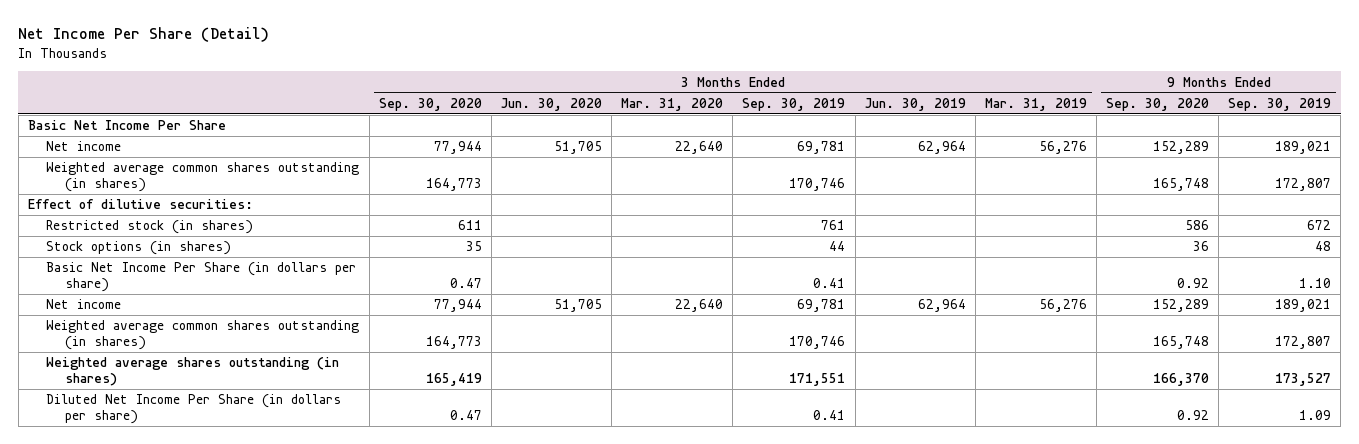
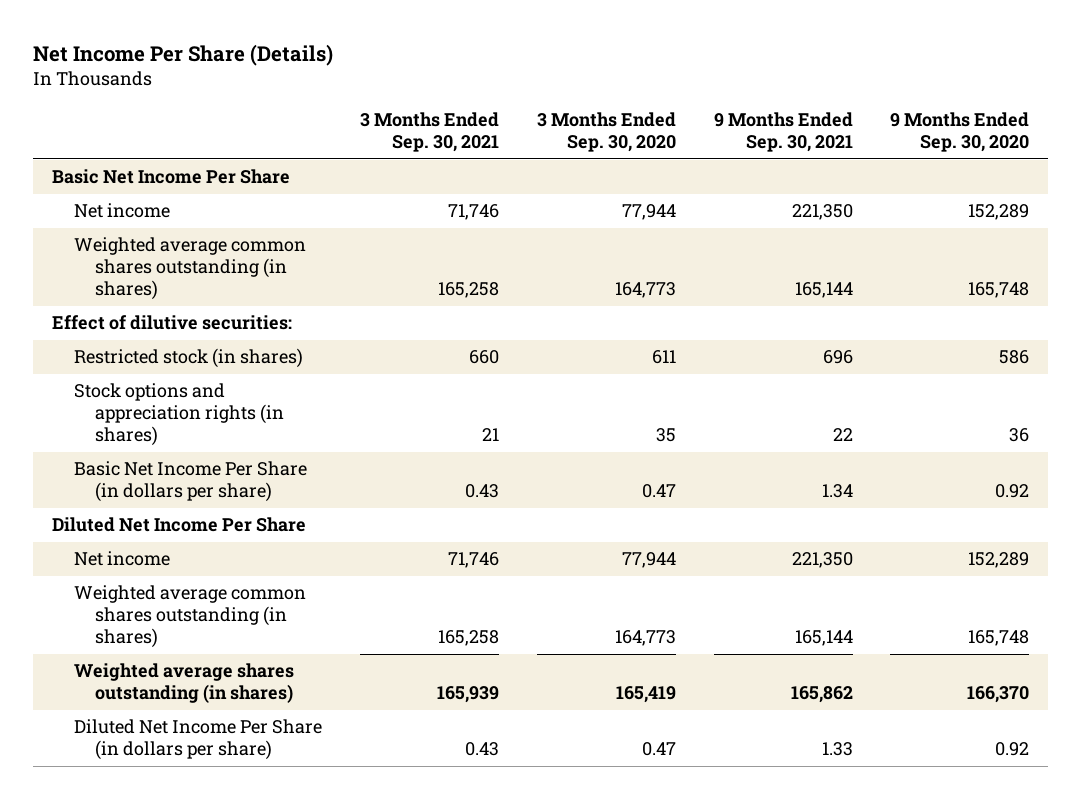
- Net Income Per Share (Detail)
+ Net Income Per Share (Details)
- | 3 Months Ended Sep. 30, 2020 | 3 Months Ended Jun. 30, 2020 | 3 Months Ended Mar. 31, 2020 | 3 Months Ended Sep. 30, 2019 | 3 Months Ended Jun. 30, 2019 | 3 Months Ended Mar. 31, 2019 | 9 Months Ended Sep. 30, 2020 | 9 Months Ended Sep. 30, 2019
+ | 3 Months Ended Sep. 30, 2021 | 3 Months Ended Sep. 30, 2020 | 9 Months Ended Sep. 30, 2021 | 9 Months Ended Sep. 30, 2020
- Stock options (in shares) | 35 | | | 44 | | | 36 | 48
+ Stock options and appreciation rights (in shares) | 21 | 35 | 22 | 36
+ Diluted Net Income Per Share

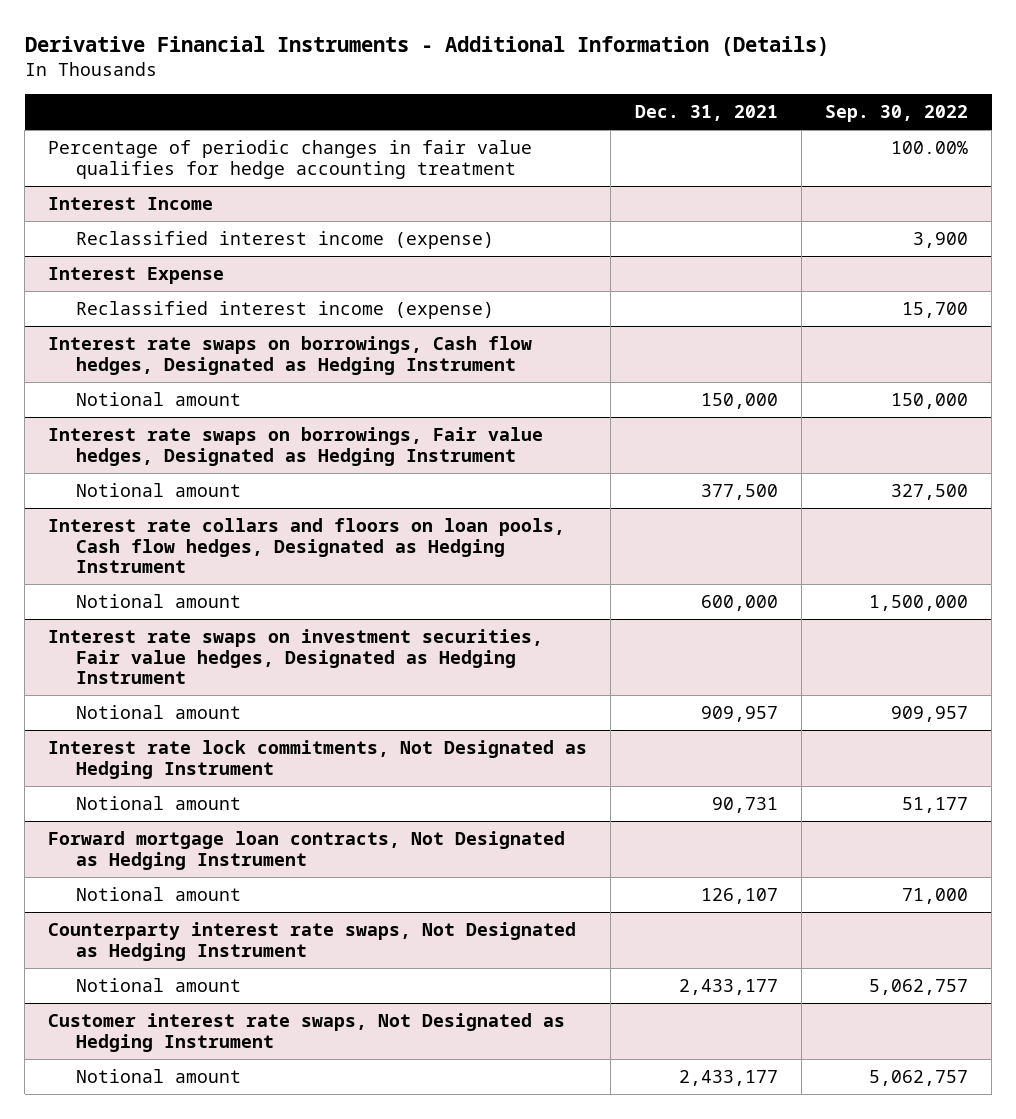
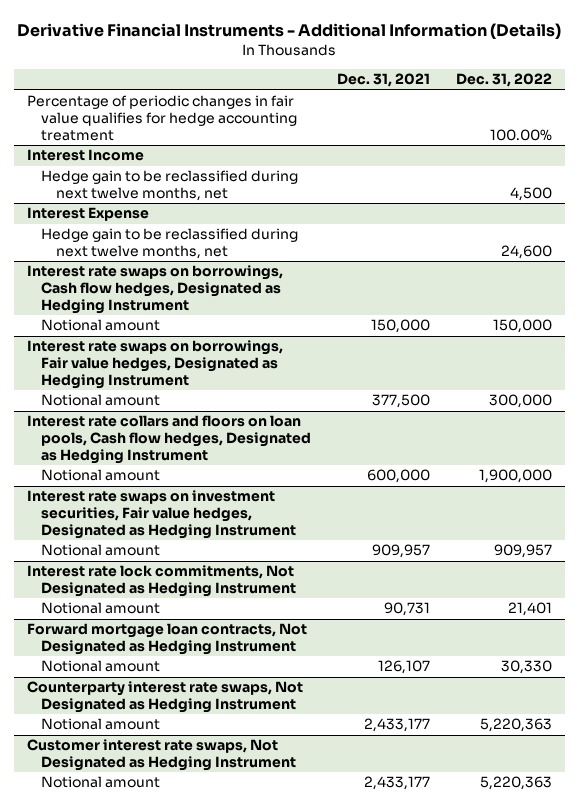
- | Dec. 31, 2021 | Sep. 30, 2022
+ | Dec. 31, 2021 | Dec. 31, 2022
@ Interest Income
- Reclassified interest income (expense) | | 3,900
+ Hedge gain to be reclassified during next twelve months, net | | 4,500
@ Interest Expense
- Reclassified interest income (expense) | | 15,700
+ Hedge gain to be reclassified during next twelve months, net | | 24,600

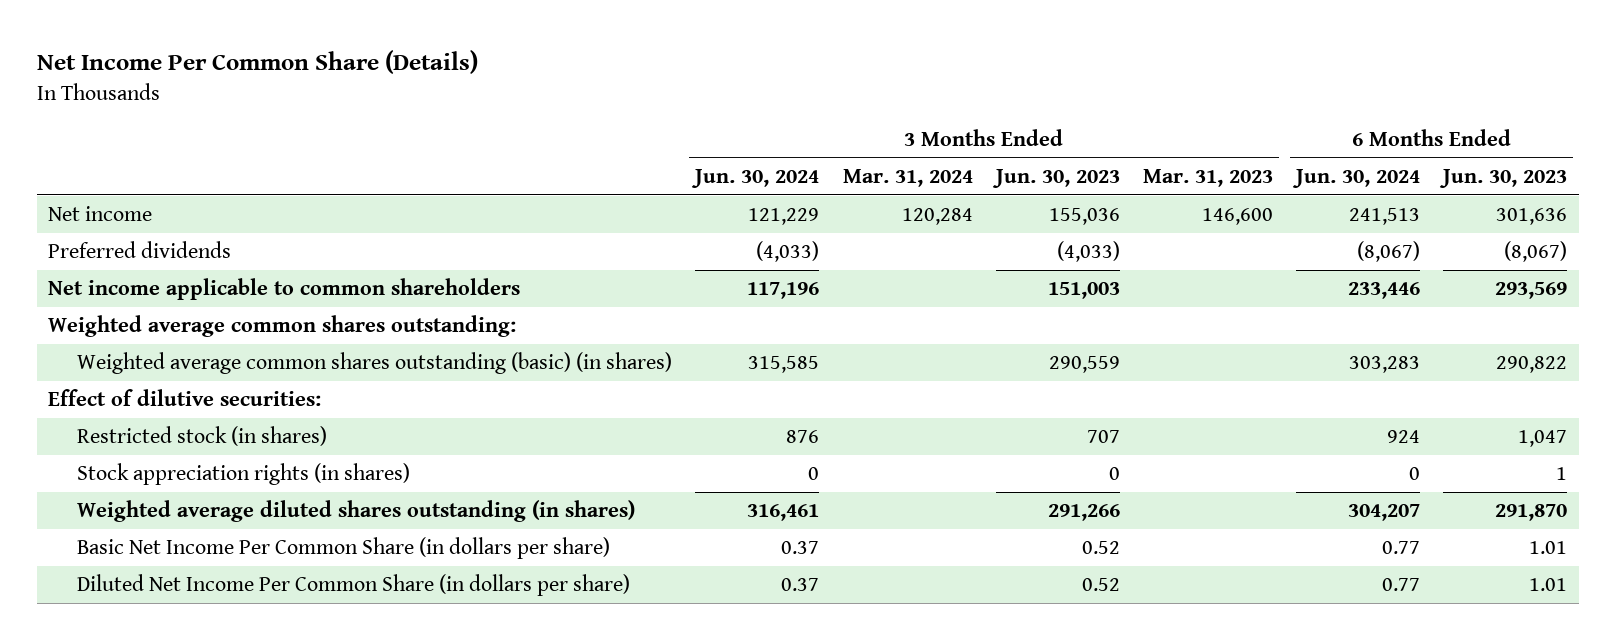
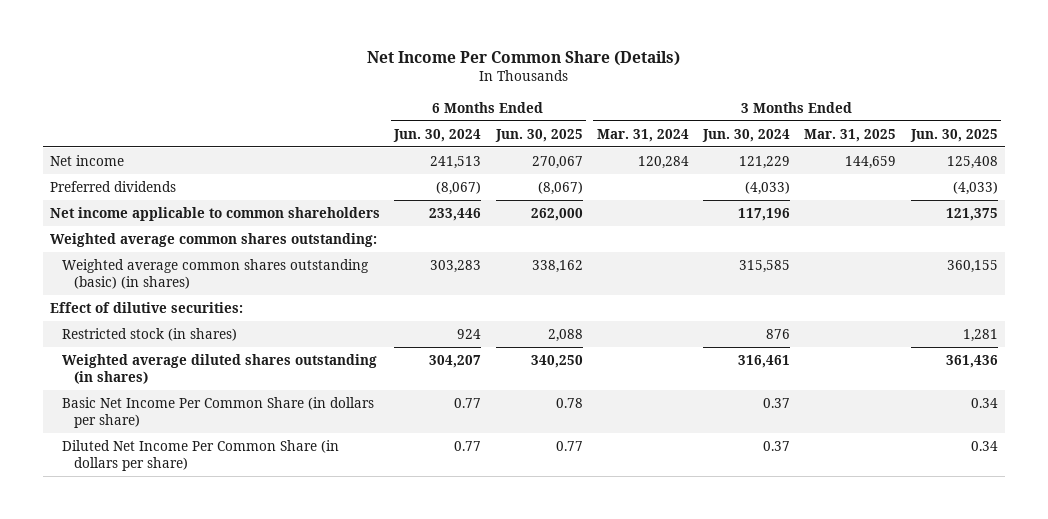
- | 3 Months Ended Jun. 30, 2024 | 3 Months Ended Mar. 31, 2024 | 3 Months Ended Jun. 30, 2023 | 3 Months Ended Mar. 31, 2023 | 6 Months Ended Jun. 30, 2024 | 6 Months Ended Jun. 30, 2023
+ | 6 Months Ended Jun. 30, 2024 | 6 Months Ended Jun. 30, 2025 | 3 Months Ended Mar. 31, 2024 | 3 Months Ended Jun. 30, 2024 | 3 Months Ended Mar. 31, 2025 | 3 Months Ended Jun. 30, 2025
- Stock appreciation rights (in shares) | 0 | | 0 | | 0 | 1

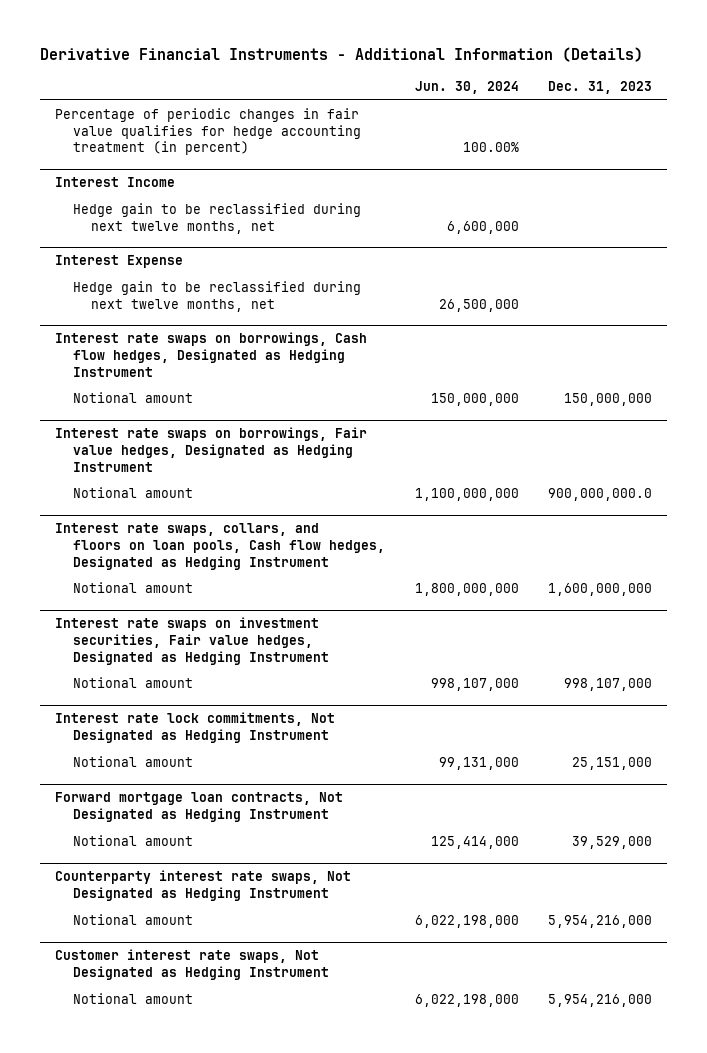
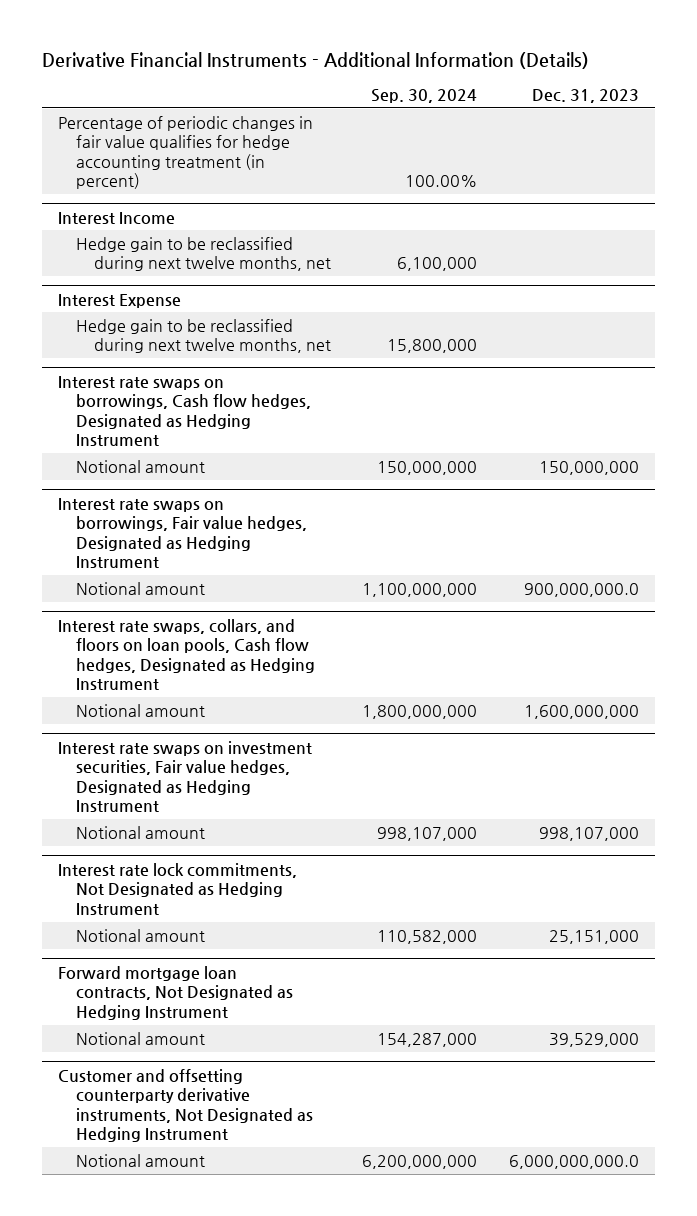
- | Jun. 30, 2024 | Dec. 31, 2023
+ | Sep. 30, 2024 | Dec. 31, 2023
- Counterparty interest rate swaps, Not Designated as Hedging Instrument
- Notional amount | 6,022,198,000 | 5,954,216,000
- Customer interest rate swaps, Not Designated as Hedging Instrument
- Notional amount | 6,022,198,000 | 5,954,216,000
+ Customer and offsetting counterparty derivative instruments, Not Designated as Hedging Instrument
+ Notional amount | 6,200,000,000 | 6,000,000,000.0

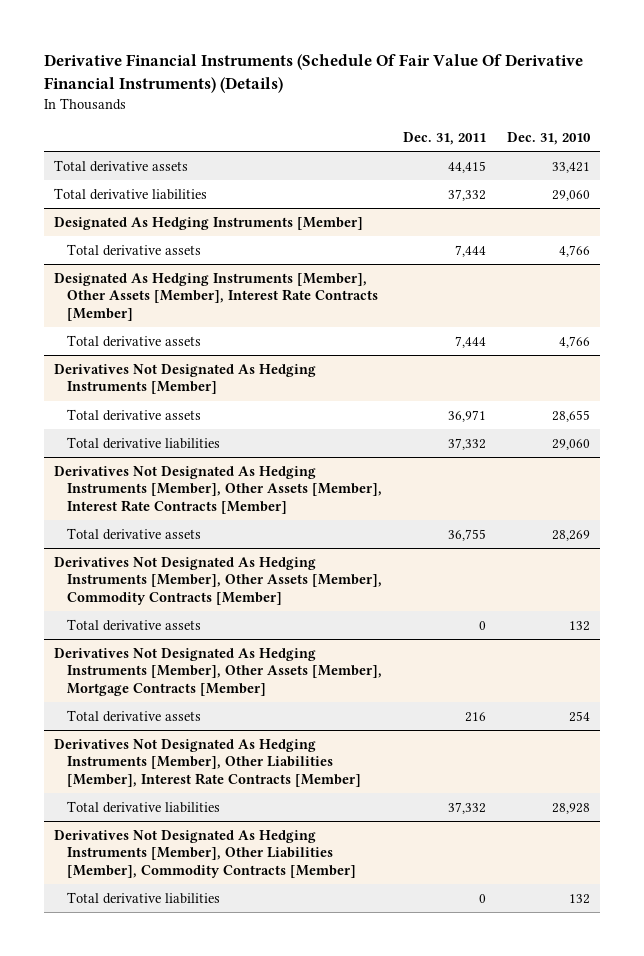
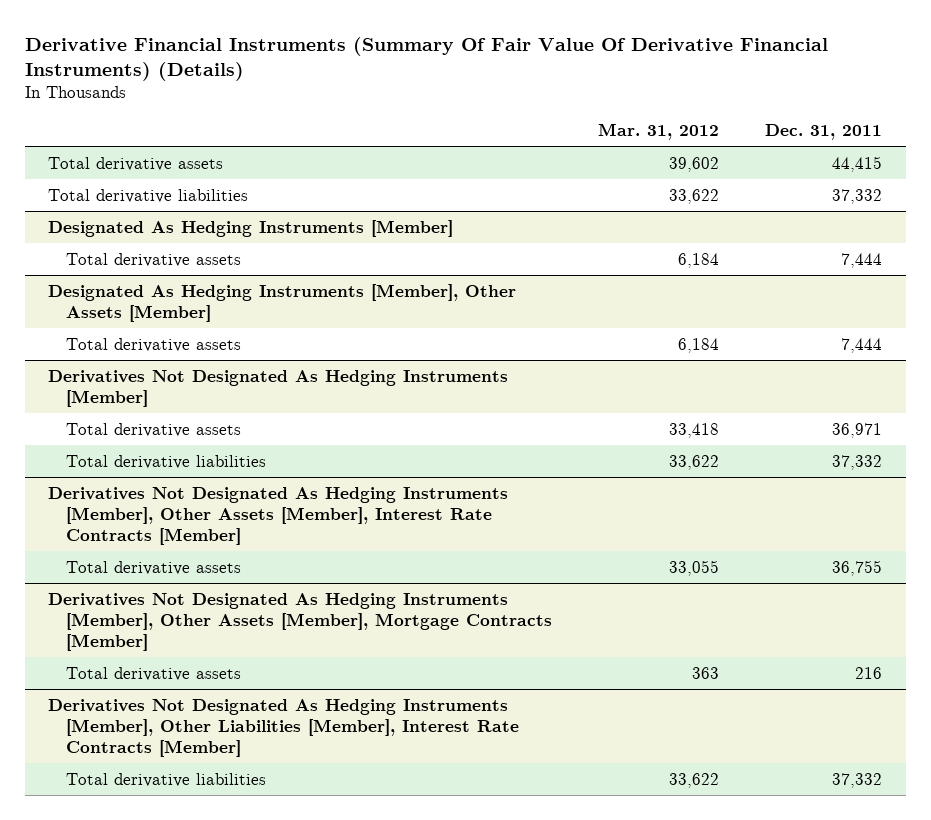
- Derivative Financial Instruments (Schedule Of Fair Value Of Derivative Financial Instruments) (Details)
+ Derivative Financial Instruments (Summary Of Fair Value Of Derivative Financial Instruments) (Details)
- | Dec. 31, 2011 | Dec. 31, 2010
+ | Mar. 31, 2012 | Dec. 31, 2011
- Designated As Hedging Instruments [Member], Other Assets [Member], Interest Rate Contracts [Member]
+ Designated As Hedging Instruments [Member], Other Assets [Member]
- Derivatives Not Designated As Hedging Instruments [Member], Other Assets [Member], Commodity Contracts [Member]
- Total derivative assets | 0 | 132
- Derivatives Not Designated As Hedging Instruments [Member], Other Liabilities [Member], Commodity Contracts [Member]
- Total derivative liabilities | 0 | 132

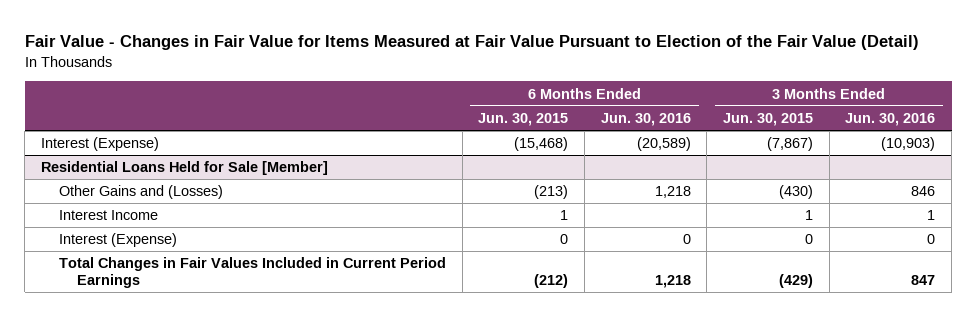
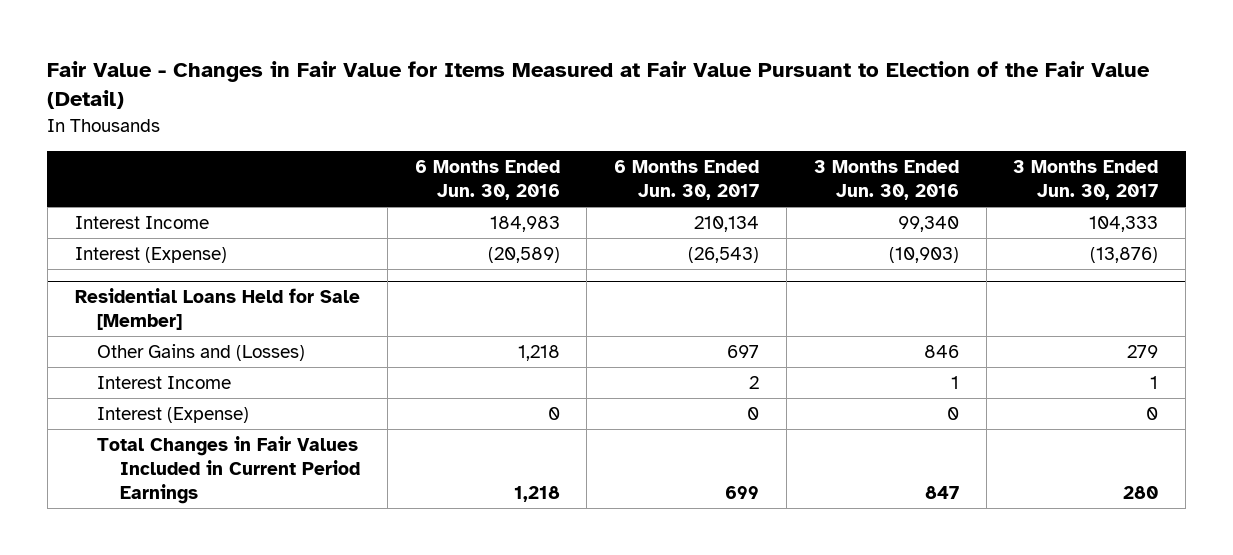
- | 6 Months Ended Jun. 30, 2015 | 6 Months Ended Jun. 30, 2016 | 3 Months Ended Jun. 30, 2015 | 3 Months Ended Jun. 30, 2016
+ | 6 Months Ended Jun. 30, 2016 | 6 Months Ended Jun. 30, 2017 | 3 Months Ended Jun. 30, 2016 | 3 Months Ended Jun. 30, 2017
+ Interest Income | 184,983 | 210,134 | 99,340 | 104,333

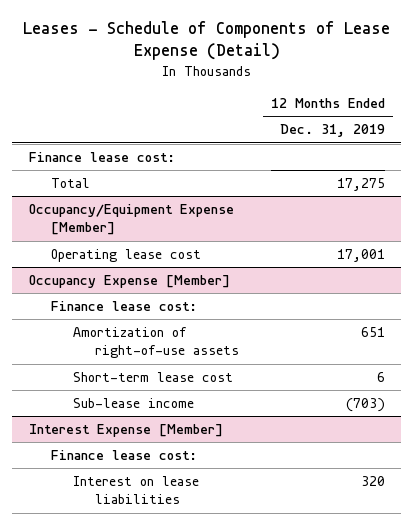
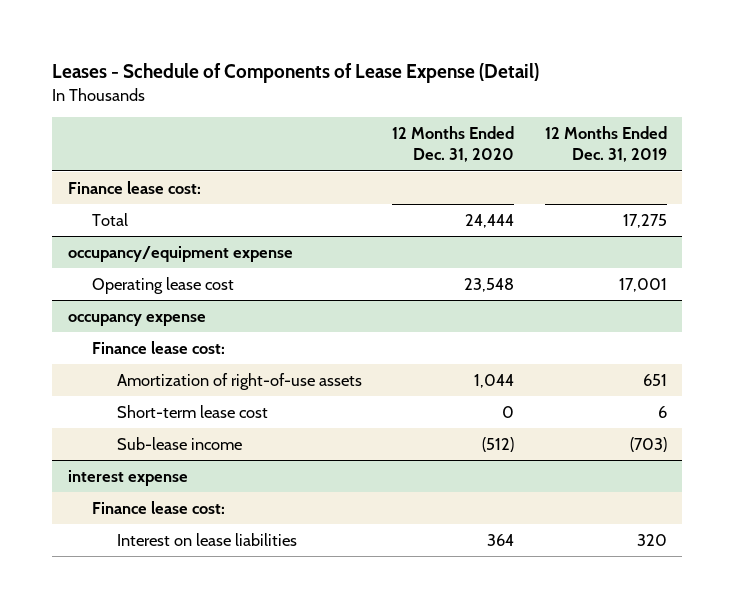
- | 12 Months Ended Dec. 31, 2019
+ | 12 Months Ended Dec. 31, 2020 | 12 Months Ended Dec. 31, 2019
- Occupancy/Equipment Expense [Member]
+ occupancy/equipment expense
- Occupancy Expense [Member]
+ occupancy expense
- Interest Expense [Member]
+ interest expense

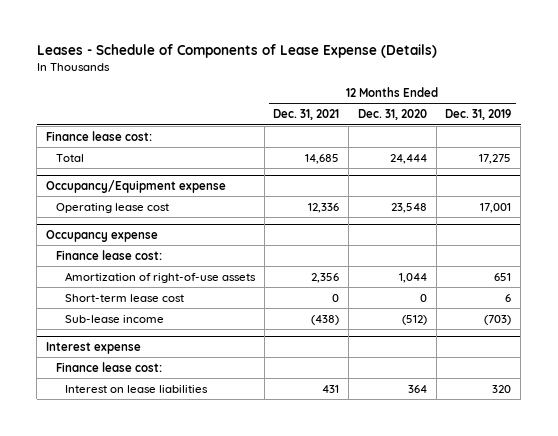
- Leases - Schedule of Components of Lease Expense (Detail)
+ Leases - Schedule of Components of Lease Expense (Details)
- | 12 Months Ended Dec. 31, 2020 | 12 Months Ended Dec. 31, 2019
+ | 12 Months Ended Dec. 31, 2021 | 12 Months Ended Dec. 31, 2020 | 12 Months Ended Dec. 31, 2019
- occupancy/equipment expense
+ Occupancy/Equipment expense
- occupancy expense
+ Occupancy expense
- interest expense
+ Interest expense

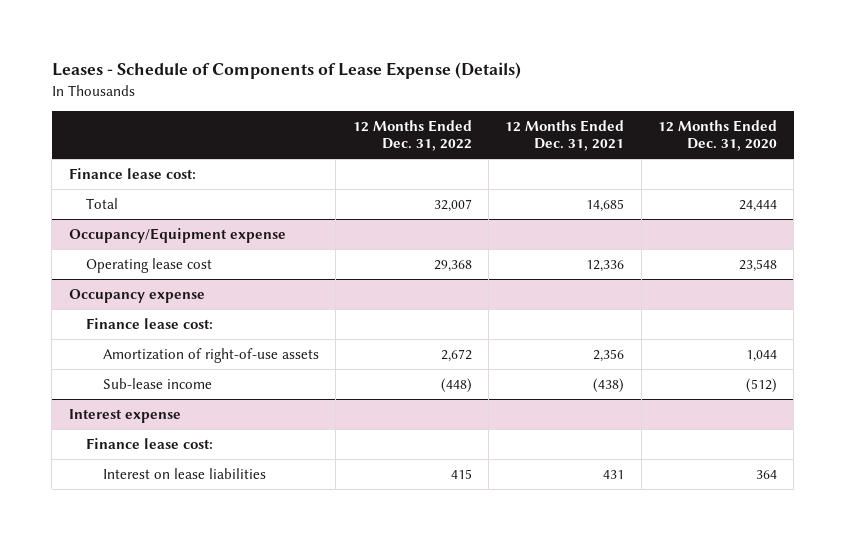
- | 12 Months Ended Dec. 31, 2021 | 12 Months Ended Dec. 31, 2020 | 12 Months Ended Dec. 31, 2019
+ | 12 Months Ended Dec. 31, 2022 | 12 Months Ended Dec. 31, 2021 | 12 Months Ended Dec. 31, 2020
@ Occupancy expense
- Short-term lease cost | 0 | 0 | 6

